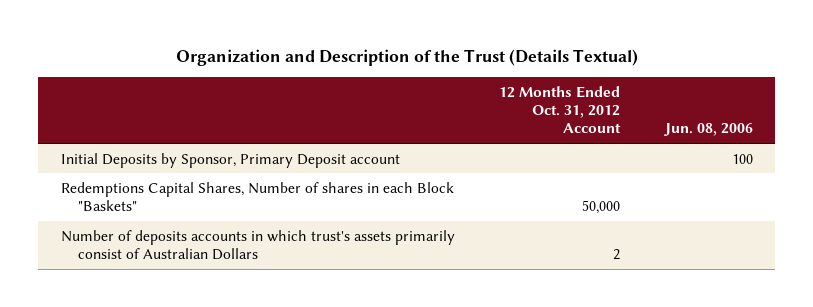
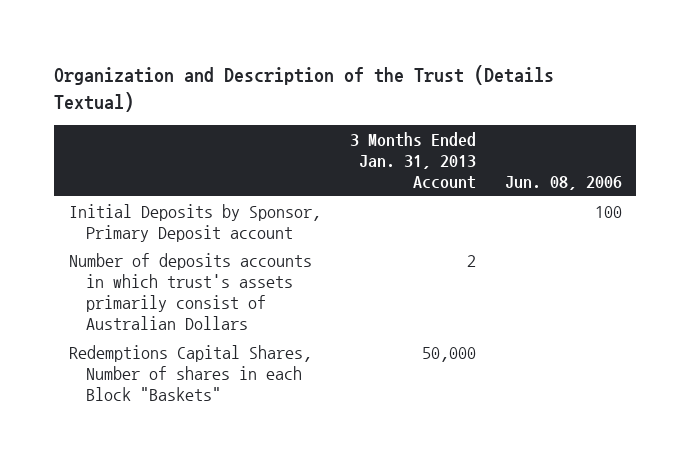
- | 12 Months Ended Oct. 31, 2012 Account | Jun. 08, 2006
+ | 3 Months Ended Jan. 31, 2013 Account | Jun. 08, 2006
moved down: Redemptions Capital Shares, Number of shares in each Block "Baskets" | 50,000 |

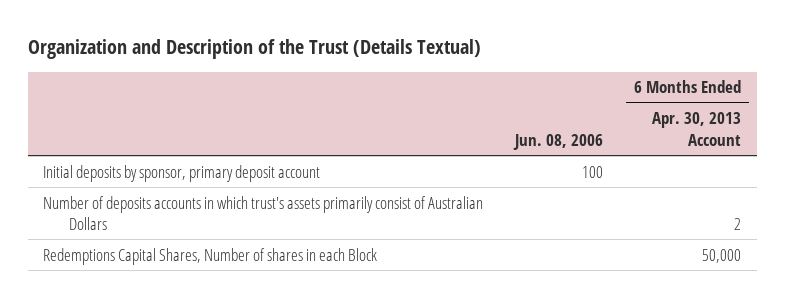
- | 3 Months Ended Jan. 31, 2013 Account | Jun. 08, 2006
+ | Jun. 08, 2006 | 6 Months Ended Apr. 30, 2013 Account
- Initial Deposits by Sponsor, Primary Deposit account | | 100
+ Initial deposits by sponsor, primary deposit account | 100 |
- Redemptions Capital Shares, Number of shares in each Block "Baskets" | 50,000 |
+ Redemptions Capital Shares, Number of shares in each Block | | 50,000

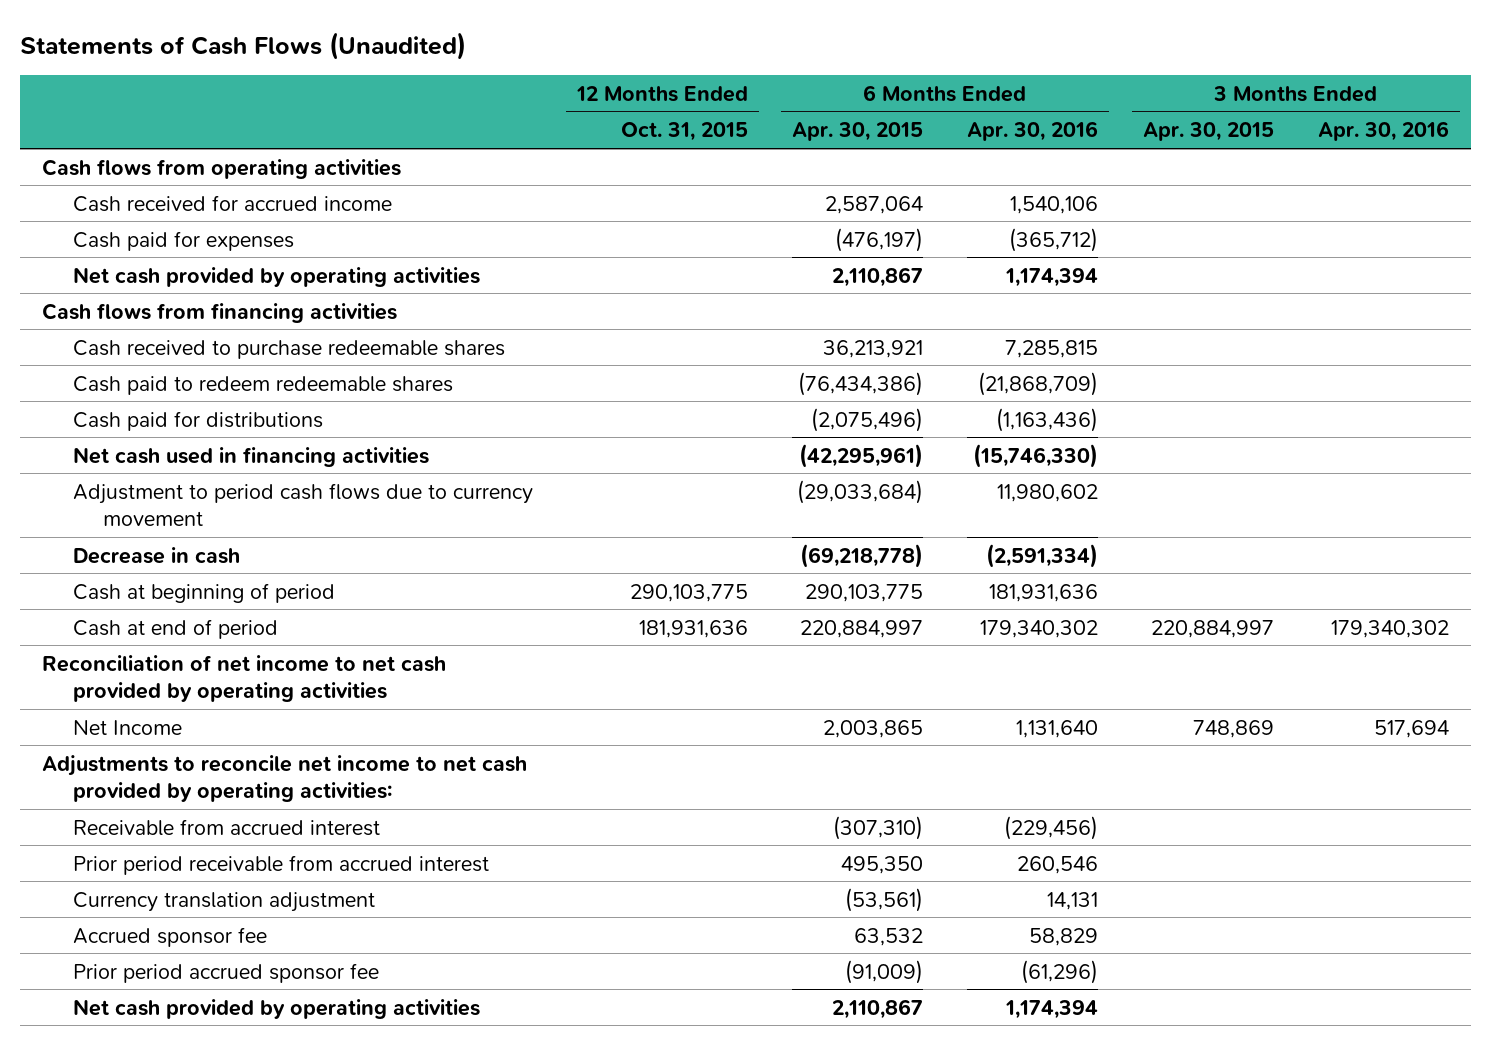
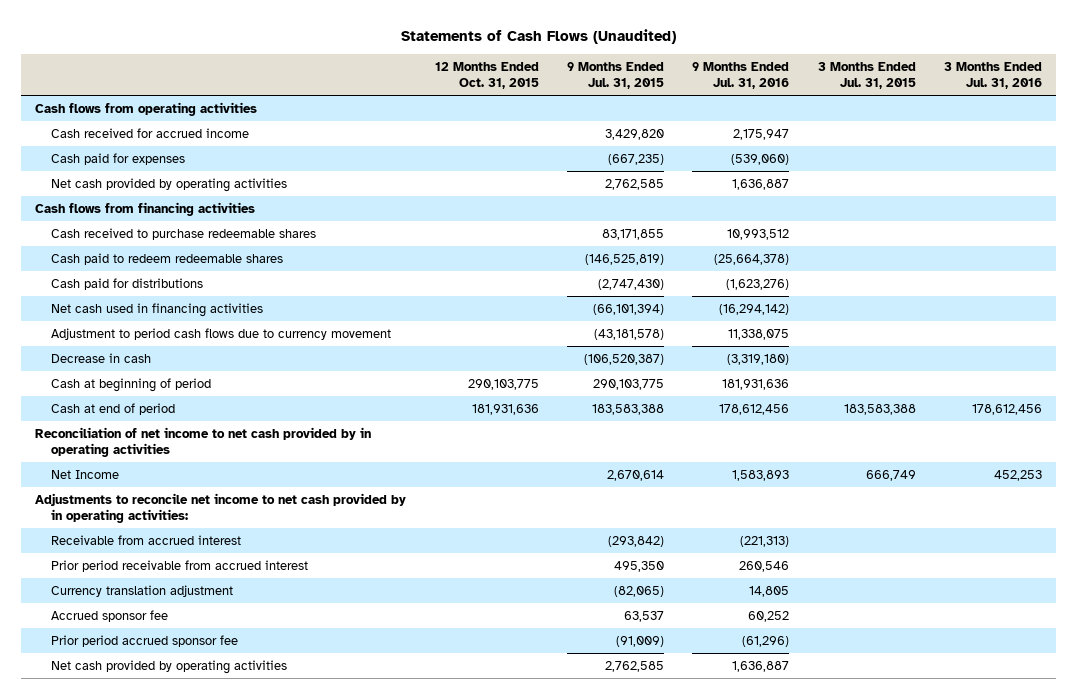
- | 12 Months Ended Oct. 31, 2015 | 6 Months Ended Apr. 30, 2015 | 6 Months Ended Apr. 30, 2016 | 3 Months Ended Apr. 30, 2015 | 3 Months Ended Apr. 30, 2016
+ | 12 Months Ended Oct. 31, 2015 | 9 Months Ended Jul. 31, 2015 | 9 Months Ended Jul. 31, 2016 | 3 Months Ended Jul. 31, 2015 | 3 Months Ended Jul. 31, 2016
- Reconciliation of net income to net cash provided by operating activities
+ Reconciliation of net income to net cash provided by in operating activities
- Adjustments to reconcile net income to net cash provided by operating activities:
+ Adjustments to reconcile net income to net cash provided by in operating activities:

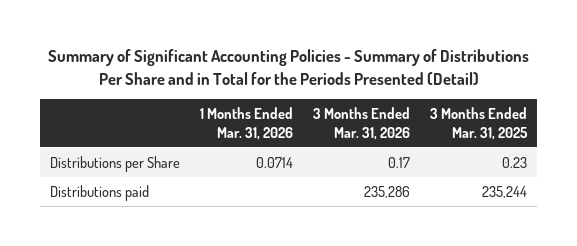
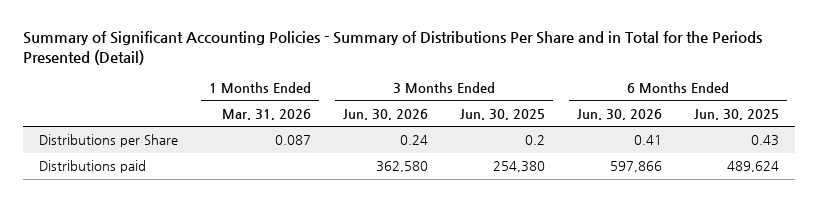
- | 1 Months Ended Mar. 31, 2026 | 3 Months Ended Mar. 31, 2026 | 3 Months Ended Mar. 31, 2025
+ | 1 Months Ended Mar. 31, 2026 | 3 Months Ended Jun. 30, 2026 | 3 Months Ended Jun. 30, 2025 | 6 Months Ended Jun. 30, 2026 | 6 Months Ended Jun. 30, 2025
- Distributions per Share | 0.0714 | 0.17 | 0.23
+ Distributions per Share | 0.087 | 0.24 | 0.2 | 0.41 | 0.43

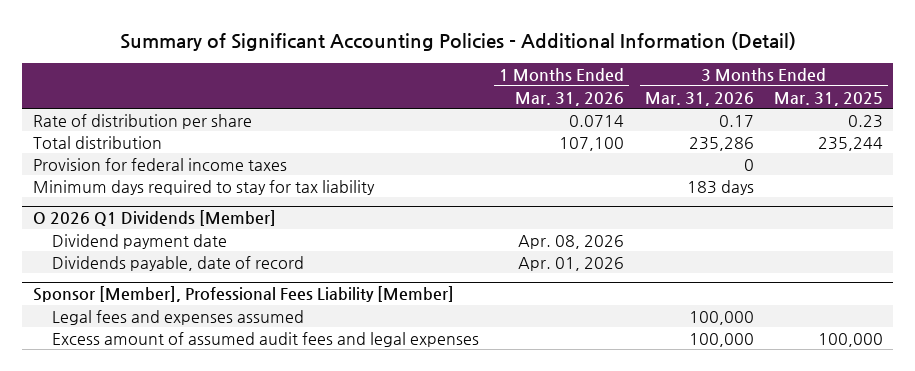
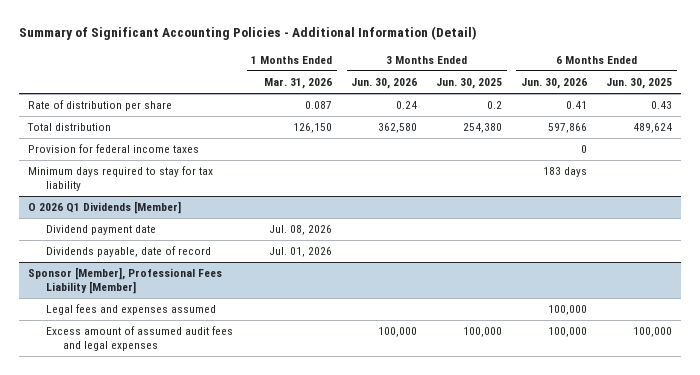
- | 1 Months Ended Mar. 31, 2026 | 3 Months Ended Mar. 31, 2026 | 3 Months Ended Mar. 31, 2025
+ | 1 Months Ended Mar. 31, 2026 | 3 Months Ended Jun. 30, 2026 | 3 Months Ended Jun. 30, 2025 | 6 Months Ended Jun. 30, 2026 | 6 Months Ended Jun. 30, 2025
- Rate of distribution per share | 0.0714 | 0.17 | 0.23
- Total distribution | 107,100 | 235,286 | 235,244
+ Rate of distribution per share | 0.087 | 0.24 | 0.2 | 0.41 | 0.43
+ Total distribution | 126,150 | 362,580 | 254,380 | 597,866 | 489,624
@ O 2026 Q1 Dividends [Member]
- Dividend payment date | Apr. 08, 2026 | |
- Dividends payable, date of record | Apr. 01, 2026 | |
+ Dividend payment date | Jul. 08, 2026 | | | |
+ Dividends payable, date of record | Jul. 01, 2026 | | | |

